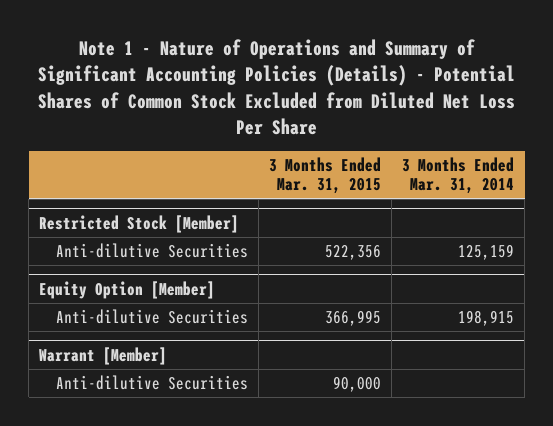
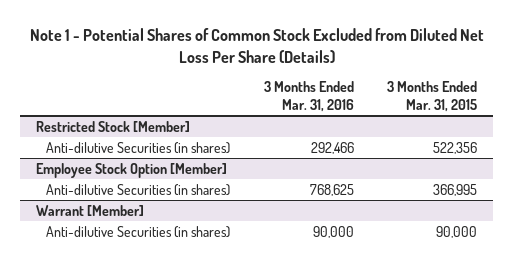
- Note 1 - Nature of Operations and Summary of Significant Accounting Policies (Details) - Potential Shares of Common Stock Excluded from Diluted Net Loss Per Share
+ Note 1 - Potential Shares of Common Stock Excluded from Diluted Net Loss Per Share (Details)
- | 3 Months Ended Mar. 31, 2015 | 3 Months Ended Mar. 31, 2014
+ | 3 Months Ended Mar. 31, 2016 | 3 Months Ended Mar. 31, 2015
@ Restricted Stock [Member]
- Anti-dilutive Securities | 522,356 | 125,159
- Equity Option [Member]
- Anti-dilutive Securities | 366,995 | 198,915
@ Restricted Stock [Member]
+ Anti-dilutive Securities (in shares) | 292,466 | 522,356
+ Employee Stock Option [Member]
+ Anti-dilutive Securities (in shares) | 768,625 | 366,995
@ Warrant [Member]
- Anti-dilutive Securities | 90,000 |
+ Anti-dilutive Securities (in shares) | 90,000 | 90,000

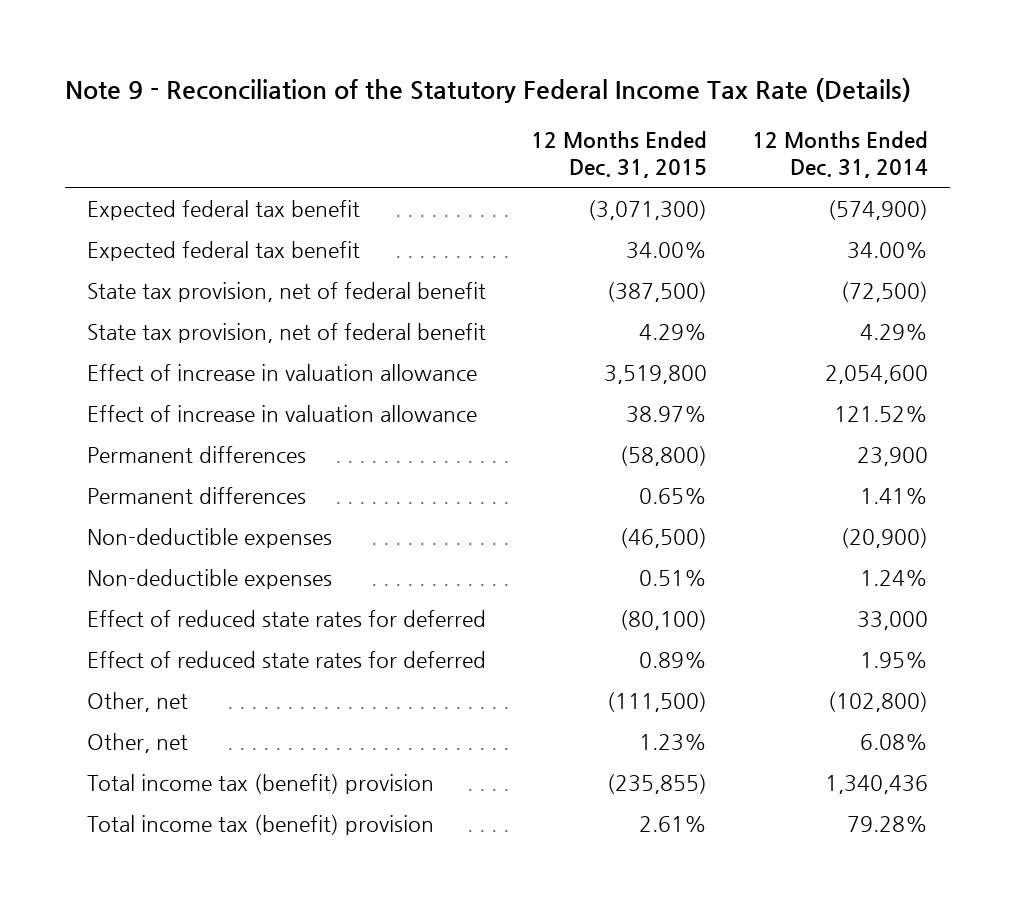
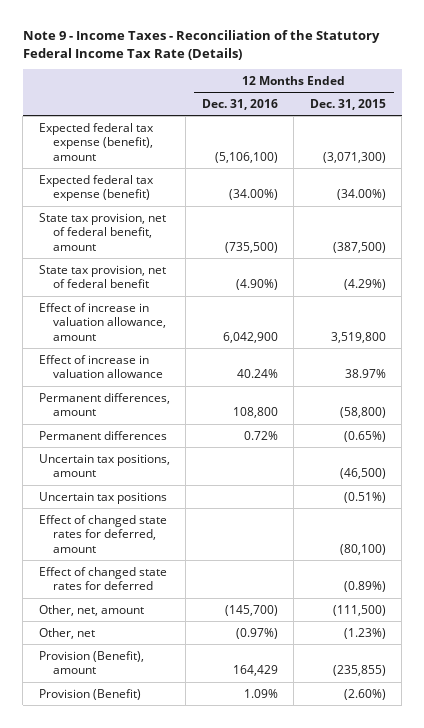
- Note 9 - Reconciliation of the Statutory Federal Income Tax Rate (Details)
+ Note 9 - Income Taxes - Reconciliation of the Statutory Federal Income Tax Rate (Details)
- | 12 Months Ended Dec. 31, 2015 | 12 Months Ended Dec. 31, 2014
+ | 12 Months Ended Dec. 31, 2016 | 12 Months Ended Dec. 31, 2015
- Expected federal tax benefit | (3,071,300) | (574,900)
- Expected federal tax benefit | 34.00% | 34.00%
- State tax provision, net of federal benefit | (387,500) | (72,500)
- State tax provision, net of federal benefit | 4.29% | 4.29%
- Effect of increase in valuation allowance | 3,519,800 | 2,054,600
+ Expected federal tax expense (benefit), amount | (5,106,100) | (3,071,300)
+ Expected federal tax expense (benefit) | (34.00%) | (34.00%)
+ State tax provision, net of federal benefit, amount | (735,500) | (387,500)
+ State tax provision, net of federal benefit | (4.90%) | (4.29%)
+ Effect of increase in valuation allowance, amount | 6,042,900 | 3,519,800
- Permanent differences | (58,800) | 23,900
- Permanent differences | 0.65% | 1.41%
- Non-deductible expenses | (46,500) | (20,900)
- Non-deductible expenses | 0.51% | 1.24%
- Effect of reduced state rates for deferred | (80,100) | 33,000
- Effect of reduced state rates for deferred | 0.89% | 1.95%
- Other, net | (111,500) | (102,800)
- Other, net | 1.23% | 6.08%
- Total income tax (benefit) provision | (235,855) | 1,340,436
- Total income tax (benefit) provision | 2.61% | 79.28%
+ Permanent differences, amount | 108,800 | (58,800)
+ Permanent differences | 0.72% | (0.65%)
+ Uncertain tax positions, amount | | (46,500)
+ Uncertain tax positions | | (0.51%)
+ Effect of changed state rates for deferred, amount | | (80,100)
+ Effect of changed state rates for deferred | | (0.89%)
+ Other, net, amount | (145,700) | (111,500)
+ Other, net | (0.97%) | (1.23%)
+ Provision (Benefit), amount | 164,429 | (235,855)
+ Provision (Benefit) | 1.09% | (2.60%)

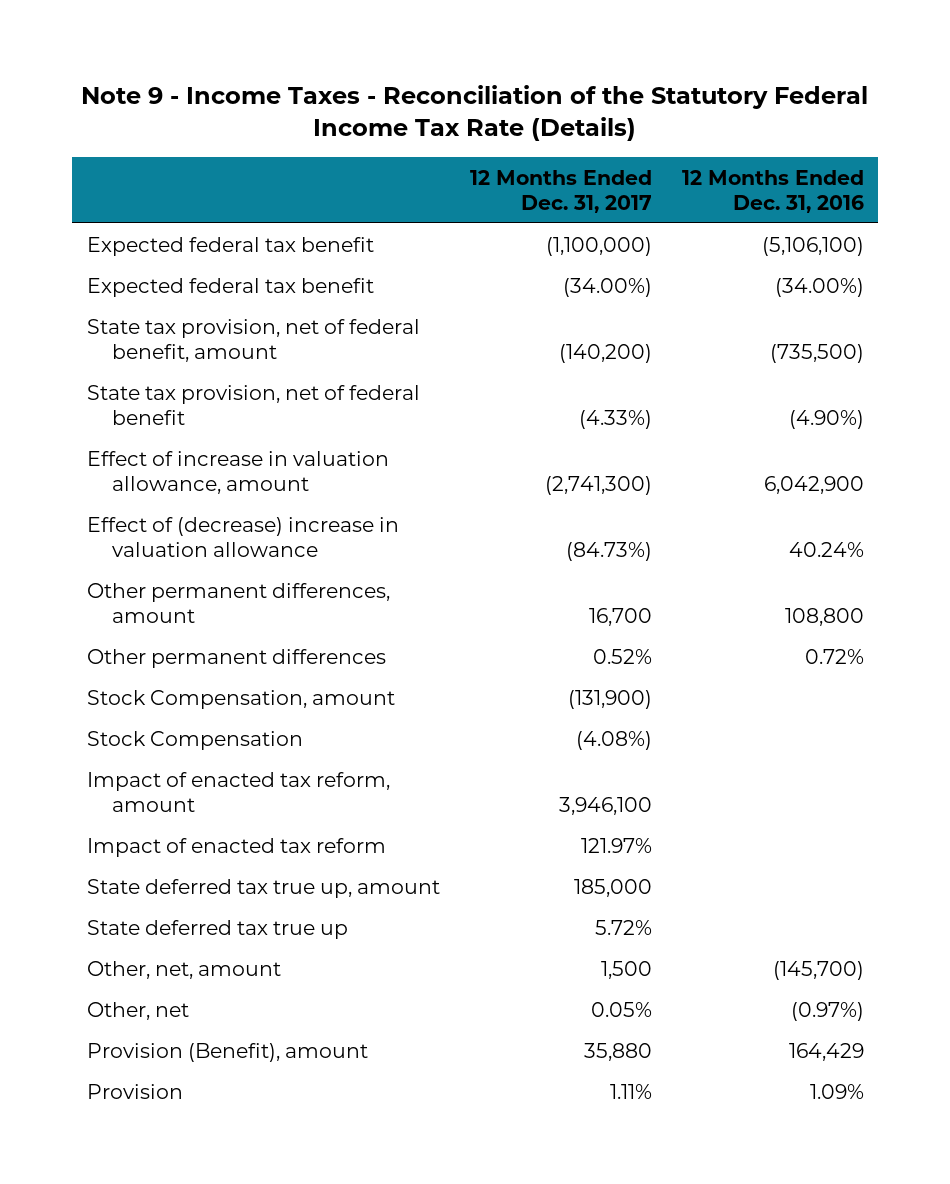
- | 12 Months Ended Dec. 31, 2016 | 12 Months Ended Dec. 31, 2015
+ | 12 Months Ended Dec. 31, 2017 | 12 Months Ended Dec. 31, 2016
- Expected federal tax expense (benefit), amount | (5,106,100) | (3,071,300)
- Expected federal tax expense (benefit) | (34.00%) | (34.00%)
+ Expected federal tax benefit | (1,100,000) | (5,106,100)
+ Expected federal tax benefit | (34.00%) | (34.00%)
- Effect of increase in valuation allowance | 40.24% | 38.97%
- Permanent differences, amount | 108,800 | (58,800)
- Permanent differences | 0.72% | (0.65%)
- Uncertain tax positions, amount | | (46,500)
- Uncertain tax positions | | (0.51%)
- Effect of changed state rates for deferred, amount | | (80,100)
- Effect of changed state rates for deferred | | (0.89%)
+ Effect of (decrease) increase in valuation allowance | (84.73%) | 40.24%
+ Other permanent differences, amount | 16,700 | 108,800
+ Other permanent differences | 0.52% | 0.72%
+ Stock Compensation, amount | (131,900) |
+ Stock Compensation | (4.08%) |
+ Impact of enacted tax reform, amount | 3,946,100 |
+ Impact of enacted tax reform | 121.97% |
+ State deferred tax true up, amount | 185,000 |
+ State deferred tax true up | 5.72% |
- Provision (Benefit) | 1.09% | (2.60%)
+ Provision | 1.11% | 1.09%

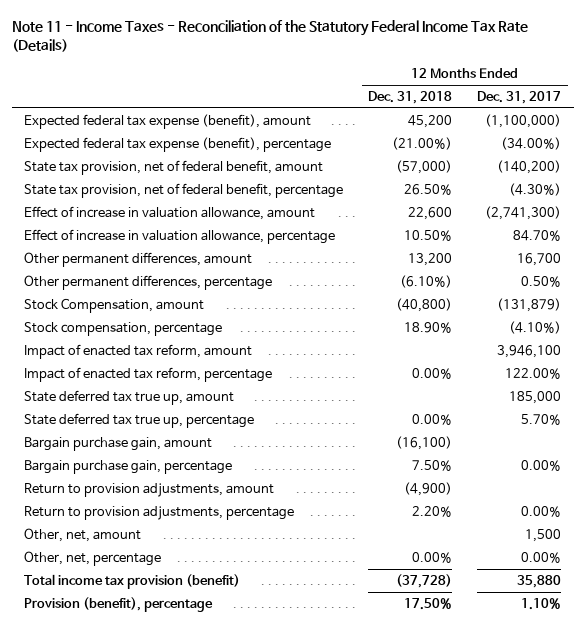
- Note 9 - Income Taxes - Reconciliation of the Statutory Federal Income Tax Rate (Details)
+ Note 11 - Income Taxes - Reconciliation of the Statutory Federal Income Tax Rate (Details)
- | 12 Months Ended Dec. 31, 2017 | 12 Months Ended Dec. 31, 2016
+ | 12 Months Ended Dec. 31, 2018 | 12 Months Ended Dec. 31, 2017
- Expected federal tax benefit | (1,100,000) | (5,106,100)
- Expected federal tax benefit | (34.00%) | (34.00%)
+ Expected federal tax expense (benefit), amount | 45,200 | (1,100,000)
+ Expected federal tax expense (benefit), percentage | (21.00%) | (34.00%)
- State tax provision, net of federal benefit | (4.33%) | (4.90%)
+ State tax provision, net of federal benefit, percentage | 26.50% | (4.30%)
- Effect of (decrease) increase in valuation allowance | (84.73%) | 40.24%
+ Effect of increase in valuation allowance, percentage | 10.50% | 84.70%
- Other permanent differences | 0.52% | 0.72%
- Stock Compensation, amount | (131,900) |
- Stock Compensation | (4.08%) |
+ Other permanent differences, percentage | (6.10%) | 0.50%
+ Stock Compensation, amount | (40,800) | (131,879)
+ Stock compensation, percentage | 18.90% | (4.10%)
- Impact of enacted tax reform | 121.97% |
+ Impact of enacted tax reform, percentage | 0.00% | 122.00%
- State deferred tax true up | 5.72% |
+ State deferred tax true up, percentage | 0.00% | 5.70%
+ Bargain purchase gain, amount | (16,100) |
+ Bargain purchase gain, percentage | 7.50% | 0.00%
+ Return to provision adjustments, amount | (4,900) |
+ Return to provision adjustments, percentage | 2.20% | 0.00%
- Other, net | 0.05% | (0.97%)
- Provision (Benefit), amount | 35,880 | 164,429
- Provision | 1.11% | 1.09%
+ Other, net, percentage | 0.00% | 0.00%
+ Total income tax provision (benefit) | (37,728) | 35,880
+ Provision (benefit), percentage | 17.50% | 1.10%

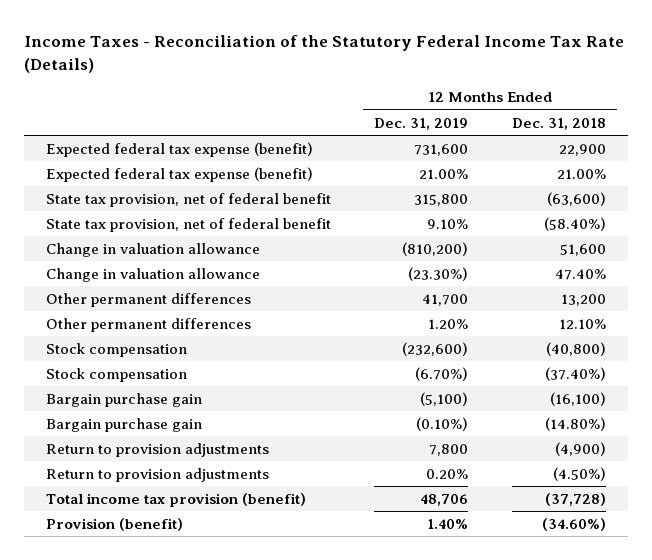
- Note 11 - Income Taxes - Reconciliation of the Statutory Federal Income Tax Rate (Details)
+ Income Taxes - Reconciliation of the Statutory Federal Income Tax Rate (Details)
- | 12 Months Ended Dec. 31, 2018 | 12 Months Ended Dec. 31, 2017
+ | 12 Months Ended Dec. 31, 2019 | 12 Months Ended Dec. 31, 2018
- Expected federal tax expense (benefit), amount | 45,200 | (1,100,000)
- Expected federal tax expense (benefit), percentage | (21.00%) | (34.00%)
- State tax provision, net of federal benefit, amount | (57,000) | (140,200)
- State tax provision, net of federal benefit, percentage | 26.50% | (4.30%)
- Effect of increase in valuation allowance, amount | 22,600 | (2,741,300)
- Effect of increase in valuation allowance, percentage | 10.50% | 84.70%
- Other permanent differences, amount | 13,200 | 16,700
- Other permanent differences, percentage | (6.10%) | 0.50%
- Stock Compensation, amount | (40,800) | (131,879)
- Stock compensation, percentage | 18.90% | (4.10%)
- Impact of enacted tax reform, amount | | 3,946,100
- Impact of enacted tax reform, percentage | 0.00% | 122.00%
- State deferred tax true up, amount | | 185,000
- State deferred tax true up, percentage | 0.00% | 5.70%
- Bargain purchase gain, amount | (16,100) |
- Bargain purchase gain, percentage | 7.50% | 0.00%
- Return to provision adjustments, amount | (4,900) |
- Return to provision adjustments, percentage | 2.20% | 0.00%
- Other, net, amount | | 1,500
- Other, net, percentage | 0.00% | 0.00%
+ Expected federal tax expense (benefit) | 731,600 | 22,900
+ Expected federal tax expense (benefit) | 21.00% | 21.00%
+ State tax provision, net of federal benefit | 315,800 | (63,600)
+ State tax provision, net of federal benefit | 9.10% | (58.40%)
+ Change in valuation allowance | (810,200) | 51,600
+ Change in valuation allowance | (23.30%) | 47.40%
+ Other permanent differences | 41,700 | 13,200
+ Other permanent differences | 1.20% | 12.10%
+ Stock compensation | (232,600) | (40,800)
+ Stock compensation | (6.70%) | (37.40%)
+ Bargain purchase gain | (5,100) | (16,100)
+ Bargain purchase gain | (0.10%) | (14.80%)
+ Return to provision adjustments | 7,800 | (4,900)
+ Return to provision adjustments | 0.20% | (4.50%)
- Provision (benefit), percentage | 17.50% | 1.10%
+ Provision (benefit) | 1.40% | (34.60%)

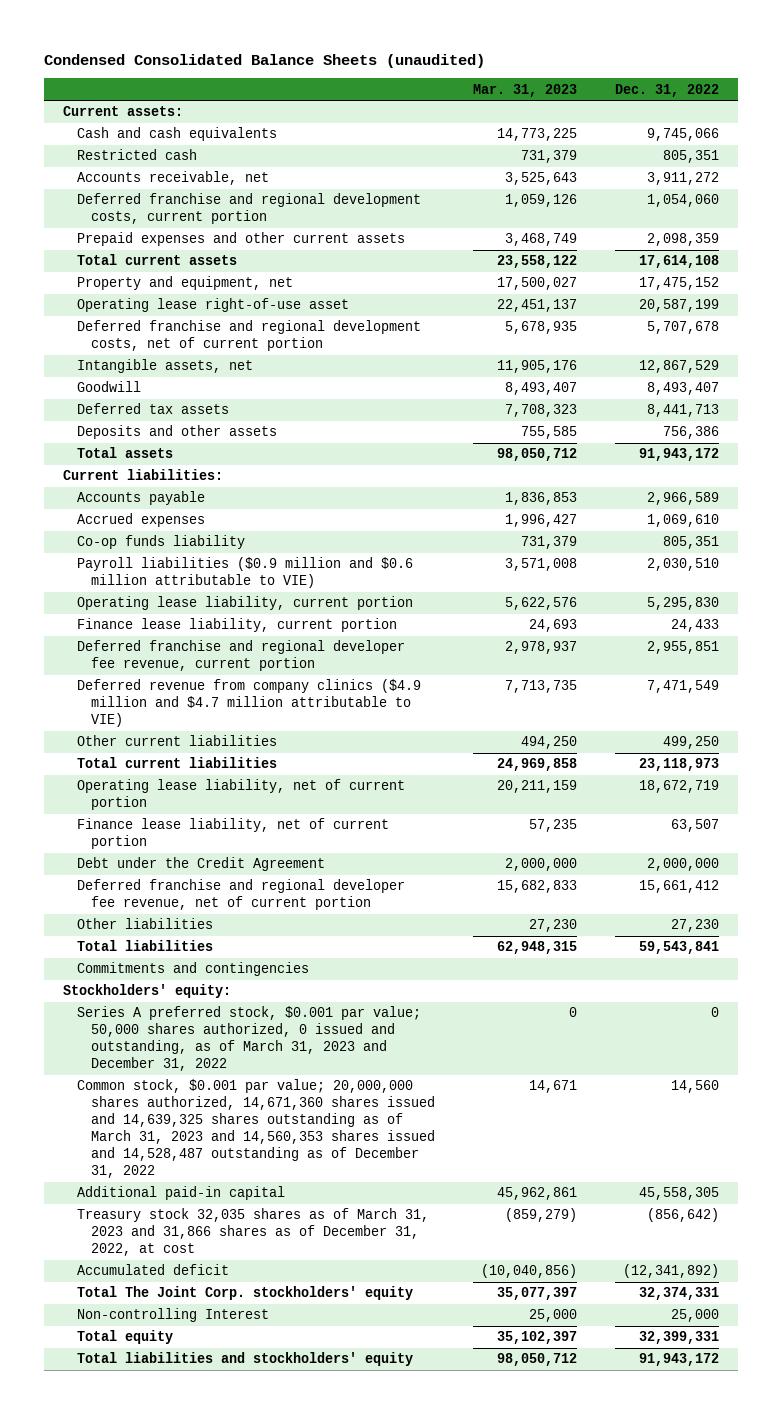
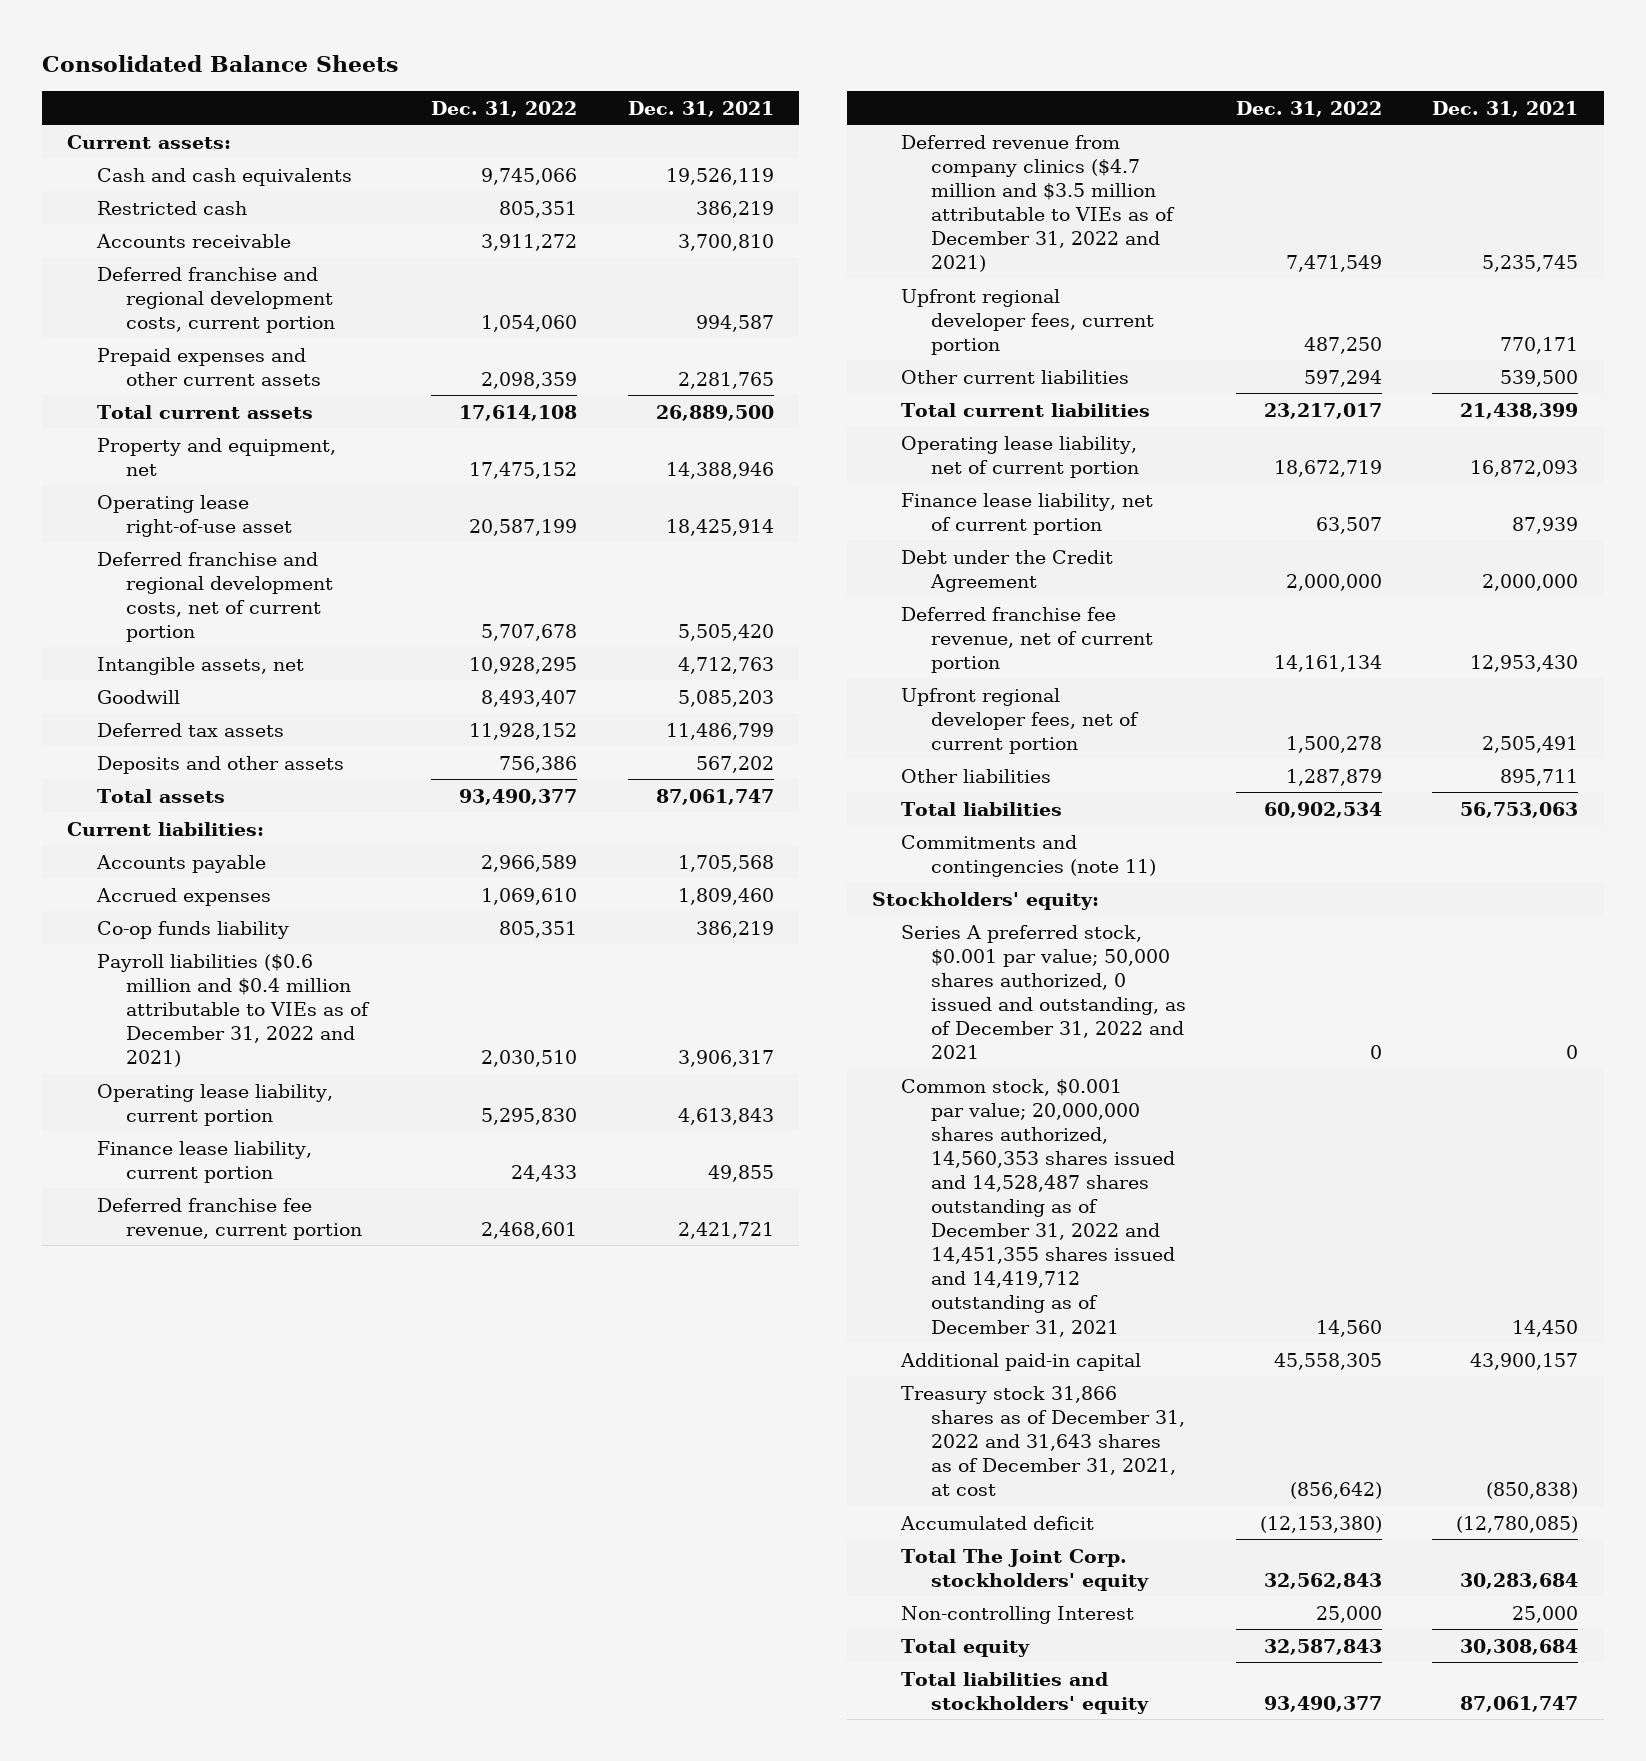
- Condensed Consolidated Balance Sheets (unaudited)
+ Consolidated Balance Sheets
- | Mar. 31, 2023 | Dec. 31, 2022
+ | Dec. 31, 2022 | Dec. 31, 2021
- Accounts receivable, net | 3,525,643 | 3,911,272
+ Accounts receivable | 3,911,272 | 3,700,810
- Intangible assets, net | 11,905,176 | 12,867,529
+ Intangible assets, net | 10,928,295 | 4,712,763
- Deferred tax assets | 7,708,323 | 8,441,713
+ Deferred tax assets | 11,928,152 | 11,486,799
- Total assets | 98,050,712 | 91,943,172
+ Total assets | 93,490,377 | 87,061,747
- Payroll liabilities ($0.9 million and $0.6 million attributable to VIE) | 3,571,008 | 2,030,510
+ Payroll liabilities ($0.6 million and $0.4 million attributable to VIEs as of December 31, 2022 and 2021) | 2,030,510 | 3,906,317
- Deferred franchise and regional developer fee revenue, current portion | 2,978,937 | 2,955,851
- Deferred revenue from company clinics ($4.9 million and $4.7 million attributable to VIE) | 7,713,735 | 7,471,549
- Other current liabilities | 494,250 | 499,250
- Total current liabilities | 24,969,858 | 23,118,973
+ Deferred franchise fee revenue, current portion | 2,468,601 | 2,421,721
+ Deferred revenue from company clinics ($4.7 million and $3.5 million attributable to VIEs as of December 31, 2022 and 2021) | 7,471,549 | 5,235,745
+ Upfront regional developer fees, current portion | 487,250 | 770,171
+ Other current liabilities | 597,294 | 539,500
+ Total current liabilities | 23,217,017 | 21,438,399
- Deferred franchise and regional developer fee revenue, net of current portion | 15,682,833 | 15,661,412
- Other liabilities | 27,230 | 27,230
- Total liabilities | 62,948,315 | 59,543,841
- Commitments and contingencies
+ Deferred franchise fee revenue, net of current portion | 14,161,134 | 12,953,430
+ Upfront regional developer fees, net of current portion | 1,500,278 | 2,505,491
+ Other liabilities | 1,287,879 | 895,711
+ Total liabilities | 60,902,534 | 56,753,063
+ Commitments and contingencies (note 11)
- Series A preferred stock, $0.001 par value; 50,000 shares authorized, 0 issued and outstanding, as of March 31, 2023 and December 31, 2022 | 0 | 0
- Common stock, $0.001 par value; 20,000,000 shares authorized, 14,671,360 shares issued and 14,639,325 shares outstanding as of March 31, 2023 and 14,560,353 shares issued and 14,528,487 outstanding as of December 31, 2022 | 14,671 | 14,560
+ Series A preferred stock, $0.001 par value; 50,000 shares authorized, 0 issued and outstanding, as of December 31, 2022 and 2021 | 0 | 0
+ Common stock, $0.001 par value; 20,000,000 shares authorized, 14,560,353 shares issued and 14,528,487 shares outstanding as of December 31, 2022 and 14,451,355 shares issued and 14,419,712 outstanding as of December 31, 2021 | 14,560 | 14,450
- Treasury stock 32,035 shares as of March 31, 2023 and 31,866 shares as of December 31, 2022, at cost | (859,279) | (856,642)
- Accumulated deficit | (10,040,856) | (12,341,892)
- Total The Joint Corp. stockholders' equity | 35,077,397 | 32,374,331
+ Treasury stock 31,866 shares as of December 31, 2022 and 31,643 shares as of December 31, 2021, at cost | (856,642) | (850,838)
+ Accumulated deficit | (12,153,380) | (12,780,085)
+ Total The Joint Corp. stockholders' equity | 32,562,843 | 30,283,684
- Total equity | 35,102,397 | 32,399,331
- Total liabilities and stockholders' equity | 98,050,712 | 91,943,172
+ Total equity | 32,587,843 | 30,308,684
+ Total liabilities and stockholders' equity | 93,490,377 | 87,061,747

